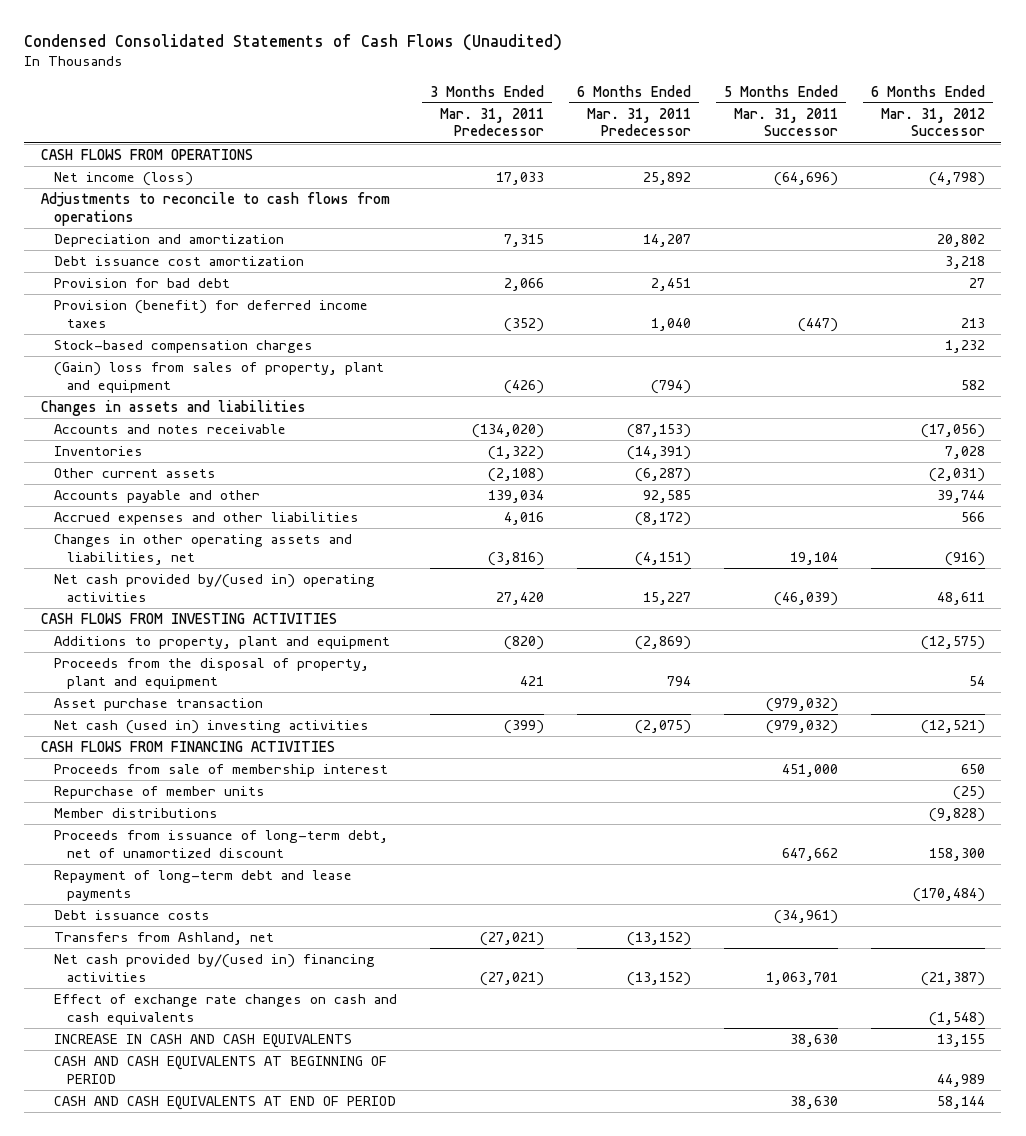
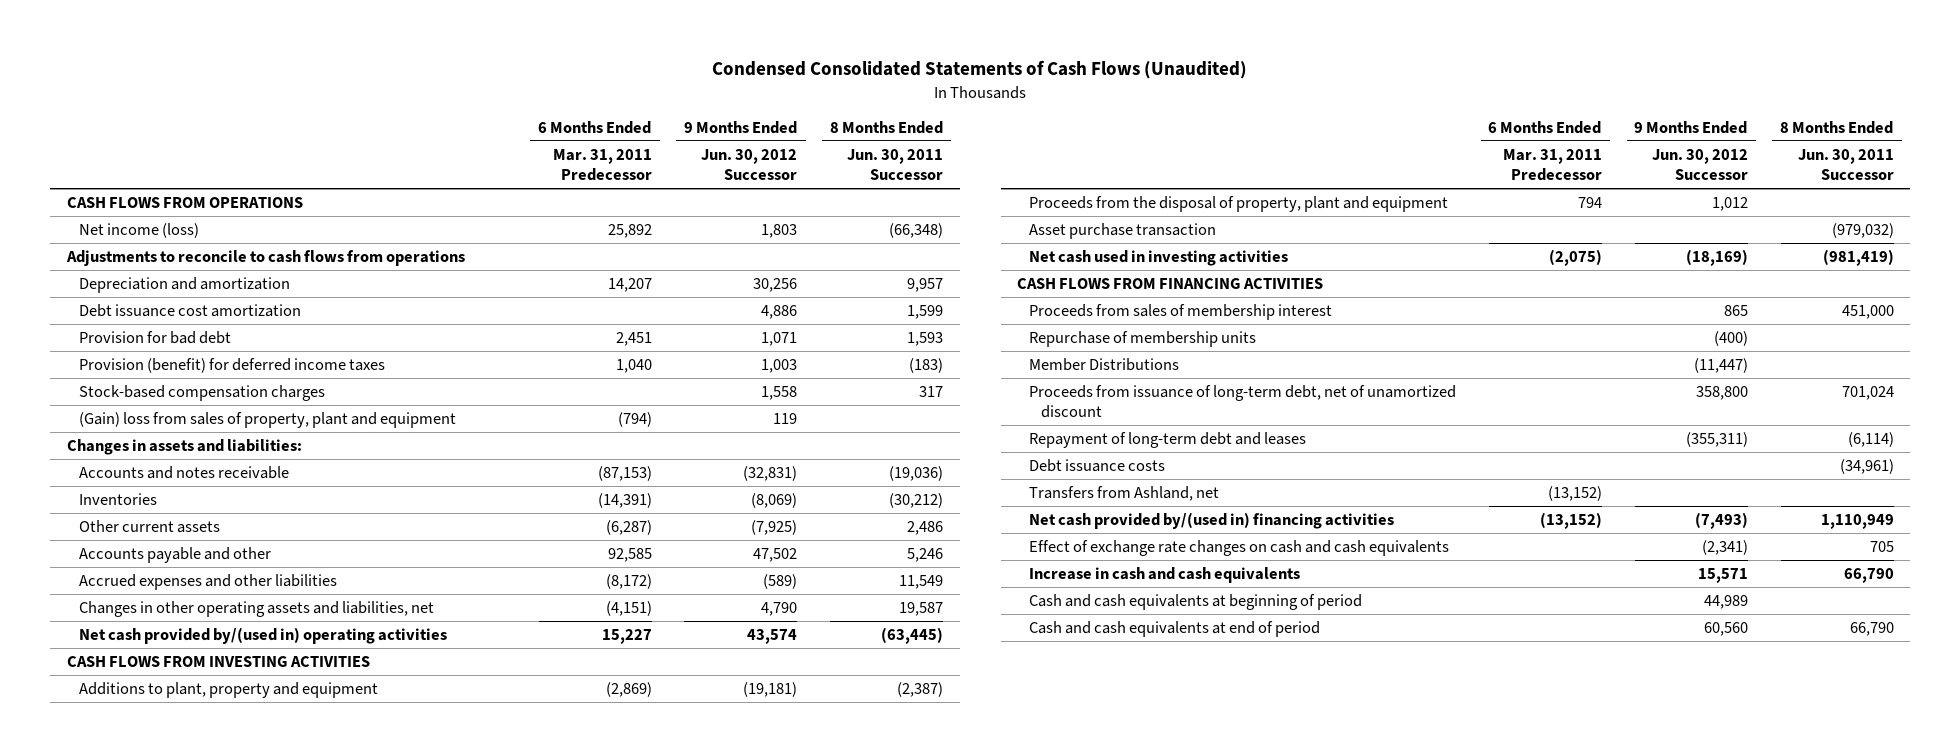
- | 3 Months Ended Mar. 31, 2011 Predecessor | 6 Months Ended Mar. 31, 2011 Predecessor | 5 Months Ended Mar. 31, 2011 Successor | 6 Months Ended Mar. 31, 2012 Successor
+ | 6 Months Ended Mar. 31, 2011 Predecessor | 9 Months Ended Jun. 30, 2012 Successor | 8 Months Ended Jun. 30, 2011 Successor
- Changes in assets and liabilities
+ Changes in assets and liabilities:
- Additions to property, plant and equipment | (820) | (2,869) | | (12,575)
+ Additions to plant, property and equipment | (2,869) | (19,181) | (2,387)
- Net cash (used in) investing activities | (399) | (2,075) | (979,032) | (12,521)
+ Net cash used in investing activities | (2,075) | (18,169) | (981,419)
- Proceeds from sale of membership interest | | | 451,000 | 650
- Repurchase of member units | | | | (25)
- Member distributions | | | | (9,828)
+ Proceeds from sales of membership interest | | 865 | 451,000
+ Repurchase of membership units | | (400) |
+ Member Distributions | | (11,447) |
- Repayment of long-term debt and lease payments | | | | (170,484)
+ Repayment of long-term debt and leases | | (355,311) | (6,114)
- INCREASE IN CASH AND CASH EQUIVALENTS | | | 38,630 | 13,155
- CASH AND CASH EQUIVALENTS AT BEGINNING OF PERIOD | | | | 44,989
- CASH AND CASH EQUIVALENTS AT END OF PERIOD | | | 38,630 | 58,144
+ Increase in cash and cash equivalents | | 15,571 | 66,790
+ Cash and cash equivalents at beginning of period | | 44,989 |
+ Cash and cash equivalents at end of period | | 60,560 | 66,790

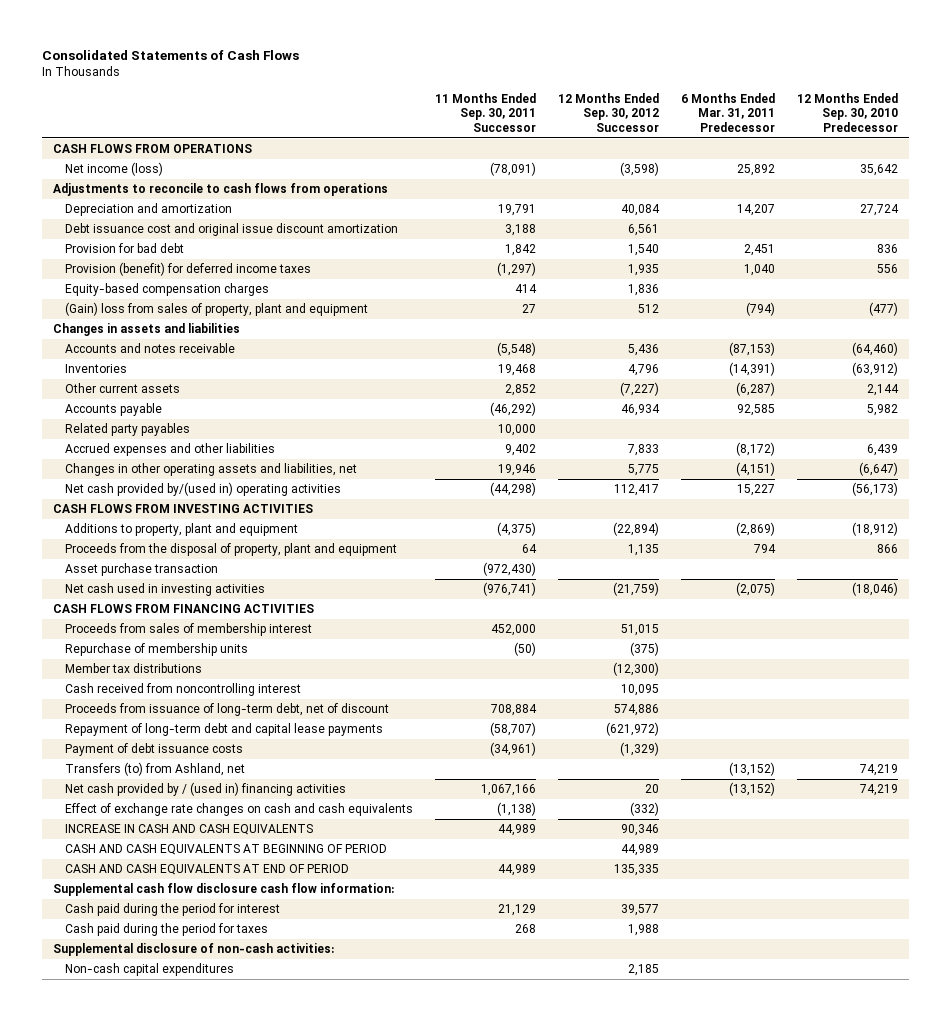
- Condensed Consolidated Statements of Cash Flows (Unaudited)
+ Consolidated Statements of Cash Flows
- | 6 Months Ended Mar. 31, 2011 Predecessor | 9 Months Ended Jun. 30, 2012 Successor | 8 Months Ended Jun. 30, 2011 Successor
+ | 11 Months Ended Sep. 30, 2011 Successor | 12 Months Ended Sep. 30, 2012 Successor | 6 Months Ended Mar. 31, 2011 Predecessor | 12 Months Ended Sep. 30, 2010 Predecessor
- Debt issuance cost amortization | | 4,886 | 1,599
+ Debt issuance cost and original issue discount amortization | 3,188 | 6,561 | |
- Stock-based compensation charges | | 1,558 | 317
+ Equity-based compensation charges | 414 | 1,836 | |
- Changes in assets and liabilities:
+ Changes in assets and liabilities
- Accounts payable and other | 92,585 | 47,502 | 5,246
+ Accounts payable | (46,292) | 46,934 | 92,585 | 5,982
+ Related party payables | 10,000 | | |
- Additions to plant, property and equipment | (2,869) | (19,181) | (2,387)
+ Additions to property, plant and equipment | (4,375) | (22,894) | (2,869) | (18,912)
- Member Distributions | | (11,447) |
- Proceeds from issuance of long-term debt, net of unamortized discount | | 358,800 | 701,024
- Repayment of long-term debt and leases | | (355,311) | (6,114)
- Debt issuance costs | | | (34,961)
- Transfers from Ashland, net | (13,152) | |
- Net cash provided by/(used in) financing activities | (13,152) | (7,493) | 1,110,949
+ Member tax distributions | | (12,300) | |
+ Cash received from noncontrolling interest | | 10,095 | |
+ Proceeds from issuance of long-term debt, net of discount | 708,884 | 574,886 | |
+ Repayment of long-term debt and capital lease payments | (58,707) | (621,972) | |
+ Payment of debt issuance costs | (34,961) | (1,329) | |
+ Transfers (to) from Ashland, net | | | (13,152) | 74,219
+ Net cash provided by / (used in) financing activities | 1,067,166 | 20 | (13,152) | 74,219
- Increase in cash and cash equivalents | | 15,571 | 66,790
- Cash and cash equivalents at beginning of period | | 44,989 |
- Cash and cash equivalents at end of period | | 60,560 | 66,790
+ INCREASE IN CASH AND CASH EQUIVALENTS | 44,989 | 90,346 | |
+ CASH AND CASH EQUIVALENTS AT BEGINNING OF PERIOD | | 44,989 | |
+ CASH AND CASH EQUIVALENTS AT END OF PERIOD | 44,989 | 135,335 | |
+ Supplemental cash flow disclosure cash flow information:
+ Cash paid during the period for interest | 21,129 | 39,577 | |
+ Cash paid during the period for taxes | 268 | 1,988 | |
+ Supplemental disclosure of non-cash activities:
+ Non-cash capital expenditures | | 2,185 | |

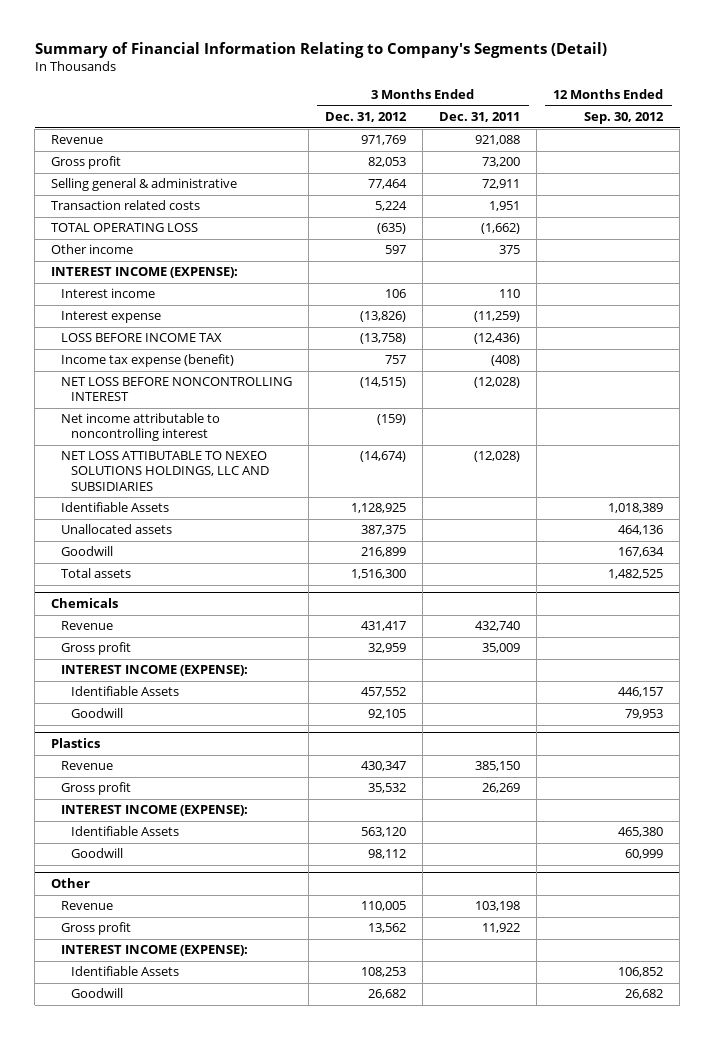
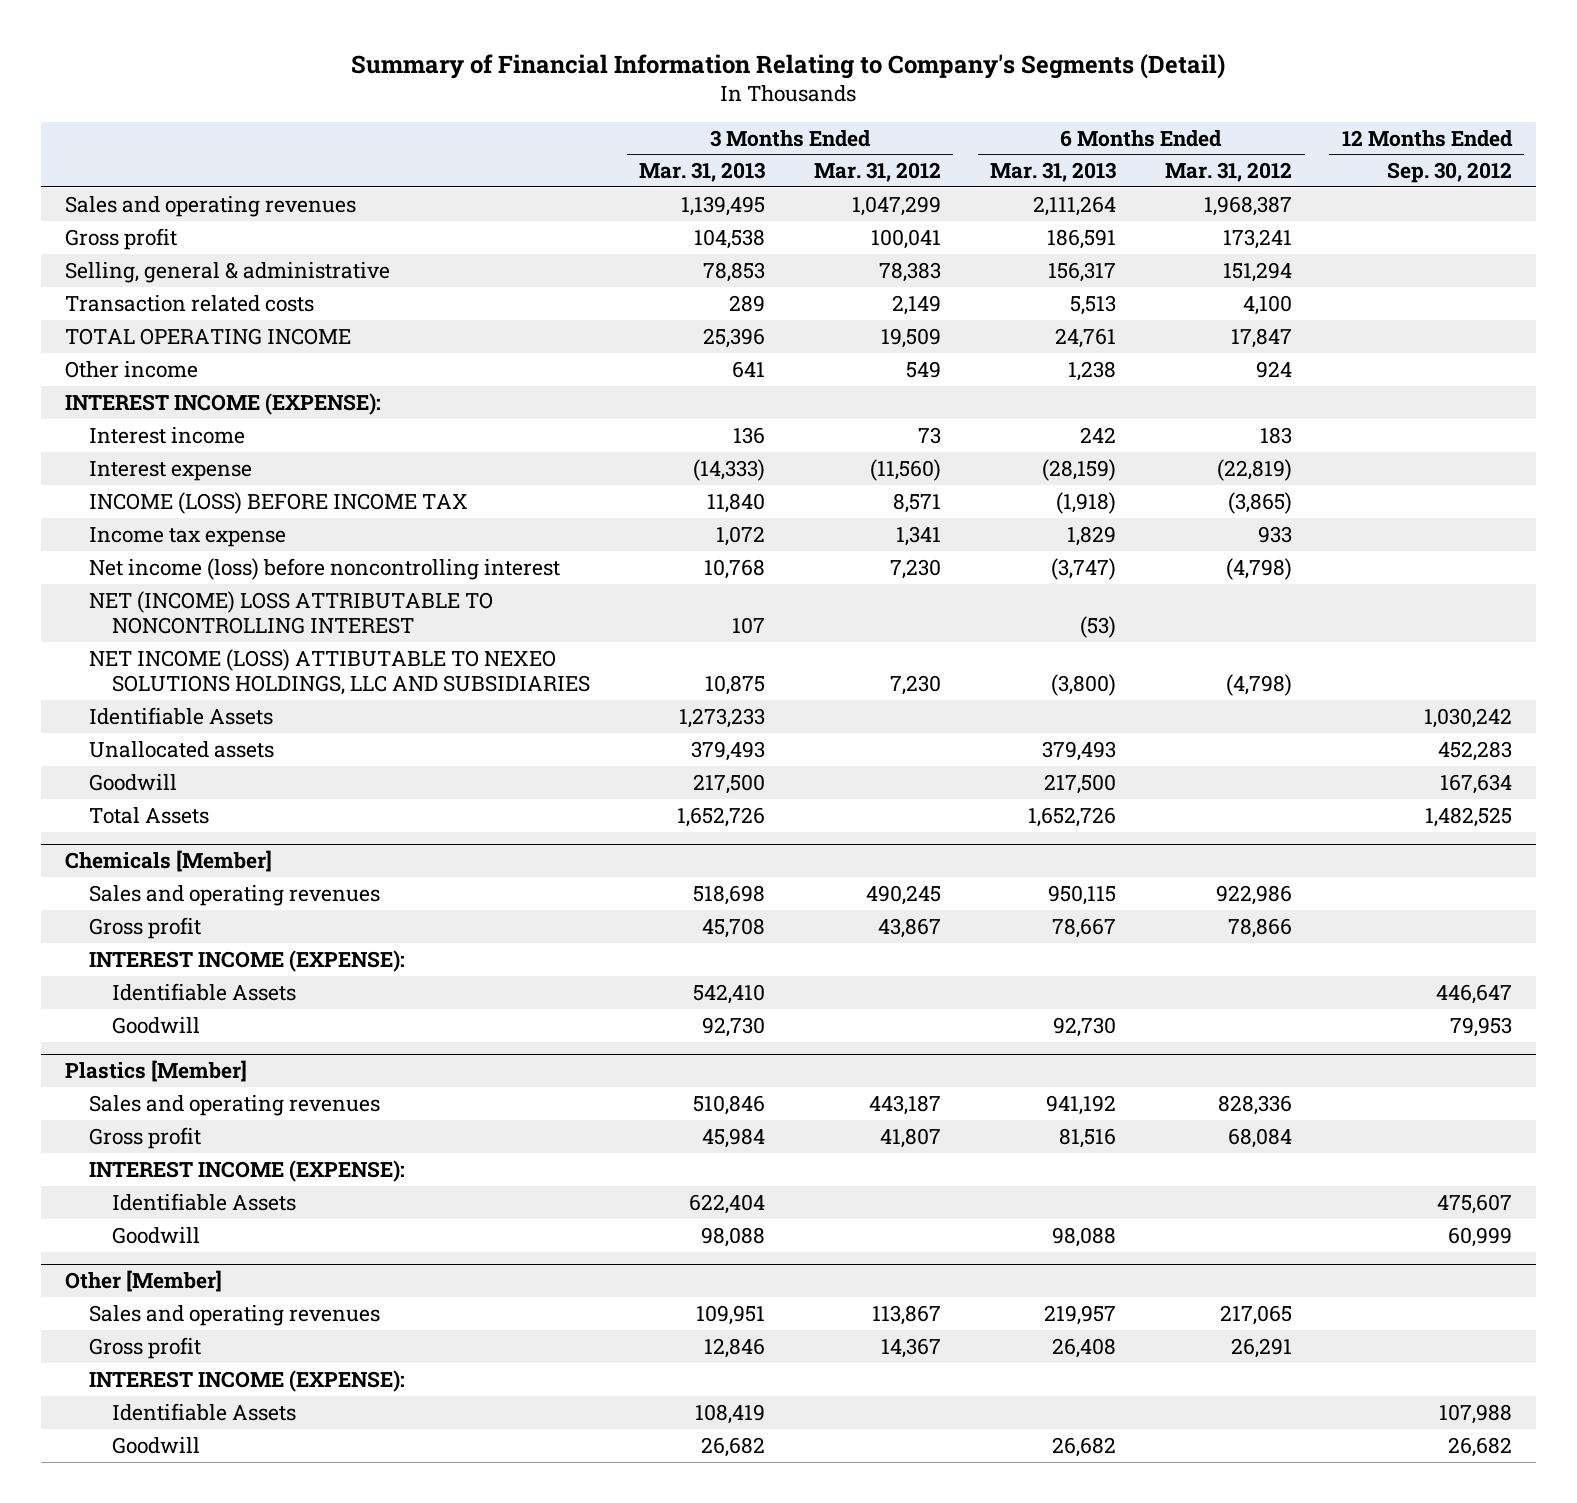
- | 3 Months Ended Dec. 31, 2012 | 3 Months Ended Dec. 31, 2011 | 12 Months Ended Sep. 30, 2012
+ | 3 Months Ended Mar. 31, 2013 | 3 Months Ended Mar. 31, 2012 | 6 Months Ended Mar. 31, 2013 | 6 Months Ended Mar. 31, 2012 | 12 Months Ended Sep. 30, 2012
- Revenue | 971,769 | 921,088 |
+ Sales and operating revenues | 1,139,495 | 1,047,299 | 2,111,264 | 1,968,387 |
- Selling general & administrative | 77,464 | 72,911 |
+ Selling, general & administrative | 78,853 | 78,383 | 156,317 | 151,294 |
- TOTAL OPERATING LOSS | (635) | (1,662) |
+ TOTAL OPERATING INCOME | 25,396 | 19,509 | 24,761 | 17,847 |
- LOSS BEFORE INCOME TAX | (13,758) | (12,436) |
- Income tax expense (benefit) | 757 | (408) |
- NET LOSS BEFORE NONCONTROLLING INTEREST | (14,515) | (12,028) |
- Net income attributable to noncontrolling interest | (159) | |
- NET LOSS ATTIBUTABLE TO NEXEO SOLUTIONS HOLDINGS, LLC AND SUBSIDIARIES | (14,674) | (12,028) |
- Identifiable Assets | 1,128,925 | | 1,018,389
- Unallocated assets | 387,375 | | 464,136
+ INCOME (LOSS) BEFORE INCOME TAX | 11,840 | 8,571 | (1,918) | (3,865) |
+ Income tax expense | 1,072 | 1,341 | 1,829 | 933 |
+ Net income (loss) before noncontrolling interest | 10,768 | 7,230 | (3,747) | (4,798) |
+ NET (INCOME) LOSS ATTRIBUTABLE TO NONCONTROLLING INTEREST | 107 | | (53) | |
+ NET INCOME (LOSS) ATTIBUTABLE TO NEXEO SOLUTIONS HOLDINGS, LLC AND SUBSIDIARIES | 10,875 | 7,230 | (3,800) | (4,798) |
+ Identifiable Assets | 1,273,233 | | | | 1,030,242
+ Unallocated assets | 379,493 | | 379,493 | | 452,283
- Total assets | 1,516,300 | | 1,482,525
- Chemicals
- Revenue | 431,417 | 432,740 |
+ Total Assets | 1,652,726 | | 1,652,726 | | 1,482,525
+ Chemicals [Member]
+ Sales and operating revenues | 518,698 | 490,245 | 950,115 | 922,986 |
- Identifiable Assets | 457,552 | | 446,157
+ Identifiable Assets | 542,410 | | | | 446,647
- Plastics
- Revenue | 430,347 | 385,150 |
+ Plastics [Member]
+ Sales and operating revenues | 510,846 | 443,187 | 941,192 | 828,336 |
- Identifiable Assets | 563,120 | | 465,380
+ Identifiable Assets | 622,404 | | | | 475,607
- Other
- Revenue | 110,005 | 103,198 |
+ Other [Member]
+ Sales and operating revenues | 109,951 | 113,867 | 219,957 | 217,065 |
- Identifiable Assets | 108,253 | | 106,852
+ Identifiable Assets | 108,419 | | | | 107,988

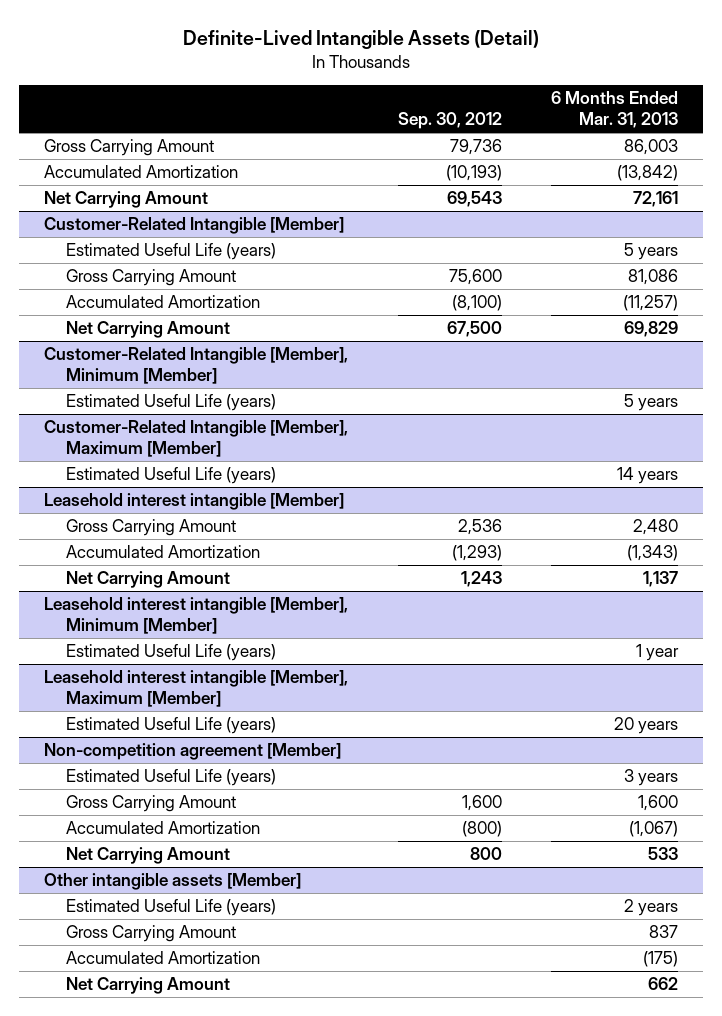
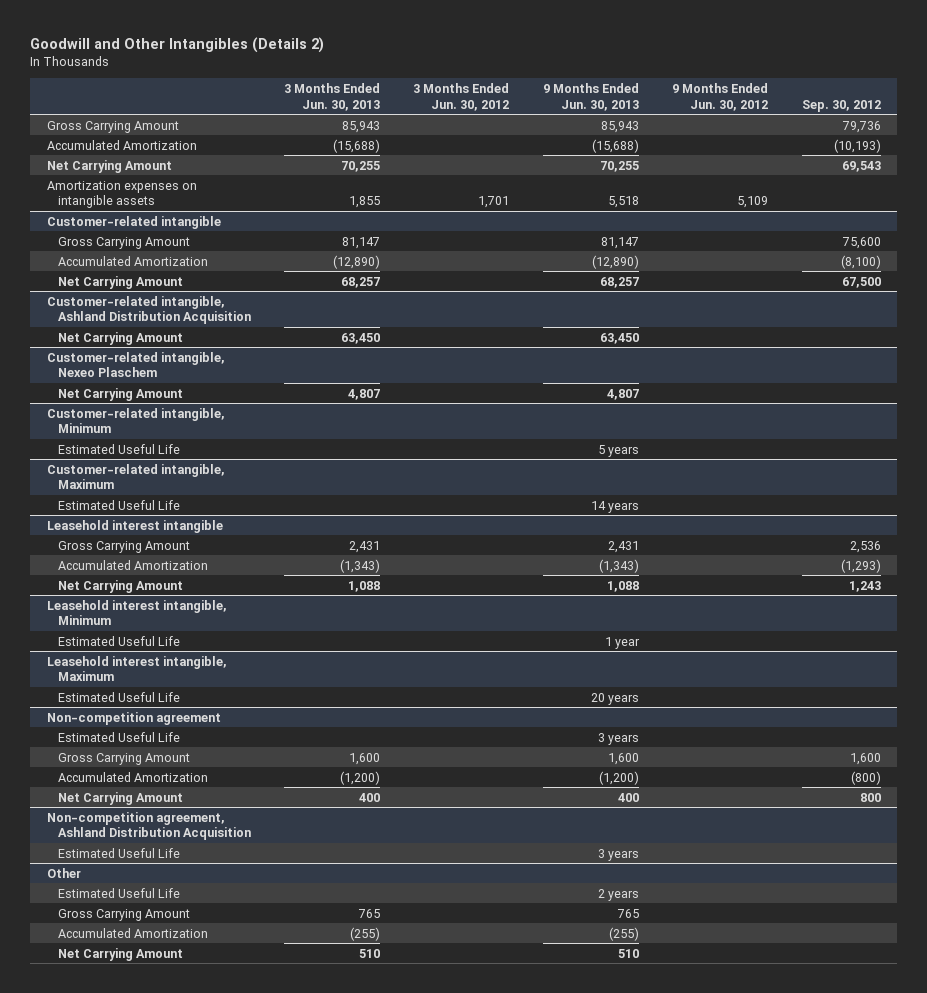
- Definite-Lived Intangible Assets (Detail)
+ Goodwill and Other Intangibles (Details 2)
- | Sep. 30, 2012 | 6 Months Ended Mar. 31, 2013
+ | 3 Months Ended Jun. 30, 2013 | 3 Months Ended Jun. 30, 2012 | 9 Months Ended Jun. 30, 2013 | 9 Months Ended Jun. 30, 2012 | Sep. 30, 2012
- Customer-Related Intangible [Member]
- Estimated Useful Life (years) | | 5 years
+ Amortization expenses on intangible assets | 1,855 | 1,701 | 5,518 | 5,109 |
+ Customer-related intangible
- Customer-Related Intangible [Member], Minimum [Member]
- Estimated Useful Life (years) | | 5 years
- Customer-Related Intangible [Member], Maximum [Member]
- Estimated Useful Life (years) | | 14 years
- Leasehold interest intangible [Member]
+ Customer-related intangible, Ashland Distribution Acquisition
+ Net Carrying Amount | 63,450 | | 63,450 | |
+ Customer-related intangible, Nexeo Plaschem
+ Net Carrying Amount | 4,807 | | 4,807 | |
+ Customer-related intangible, Minimum
+ Estimated Useful Life | | | 5 years | |
+ Customer-related intangible, Maximum
+ Estimated Useful Life | | | 14 years | |
+ Leasehold interest intangible
- Leasehold interest intangible [Member], Minimum [Member]
- Estimated Useful Life (years) | | 1 year
- Leasehold interest intangible [Member], Maximum [Member]
- Estimated Useful Life (years) | | 20 years
- Non-competition agreement [Member]
- Estimated Useful Life (years) | | 3 years
+ Leasehold interest intangible, Minimum
+ Estimated Useful Life | | | 1 year | |
+ Leasehold interest intangible, Maximum
+ Estimated Useful Life | | | 20 years | |
+ Non-competition agreement
+ Estimated Useful Life | | | 3 years | |
- Other intangible assets [Member]
- Estimated Useful Life (years) | | 2 years
+ Non-competition agreement, Ashland Distribution Acquisition
+ Estimated Useful Life | | | 3 years | |
+ Other
+ Estimated Useful Life | | | 2 years | |

